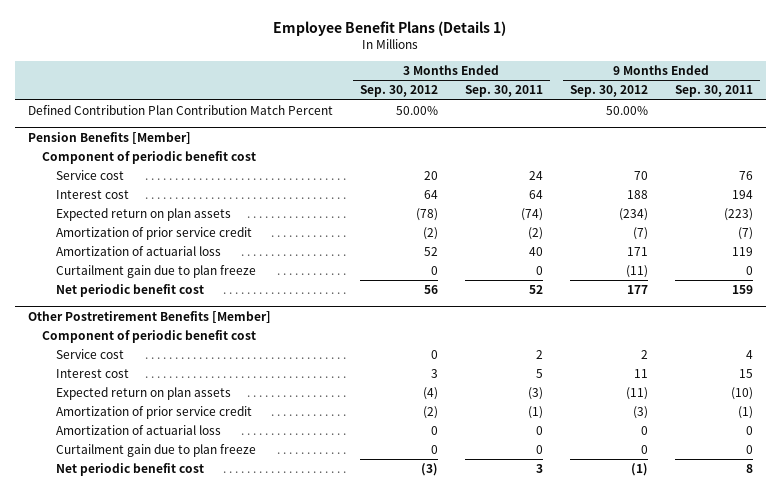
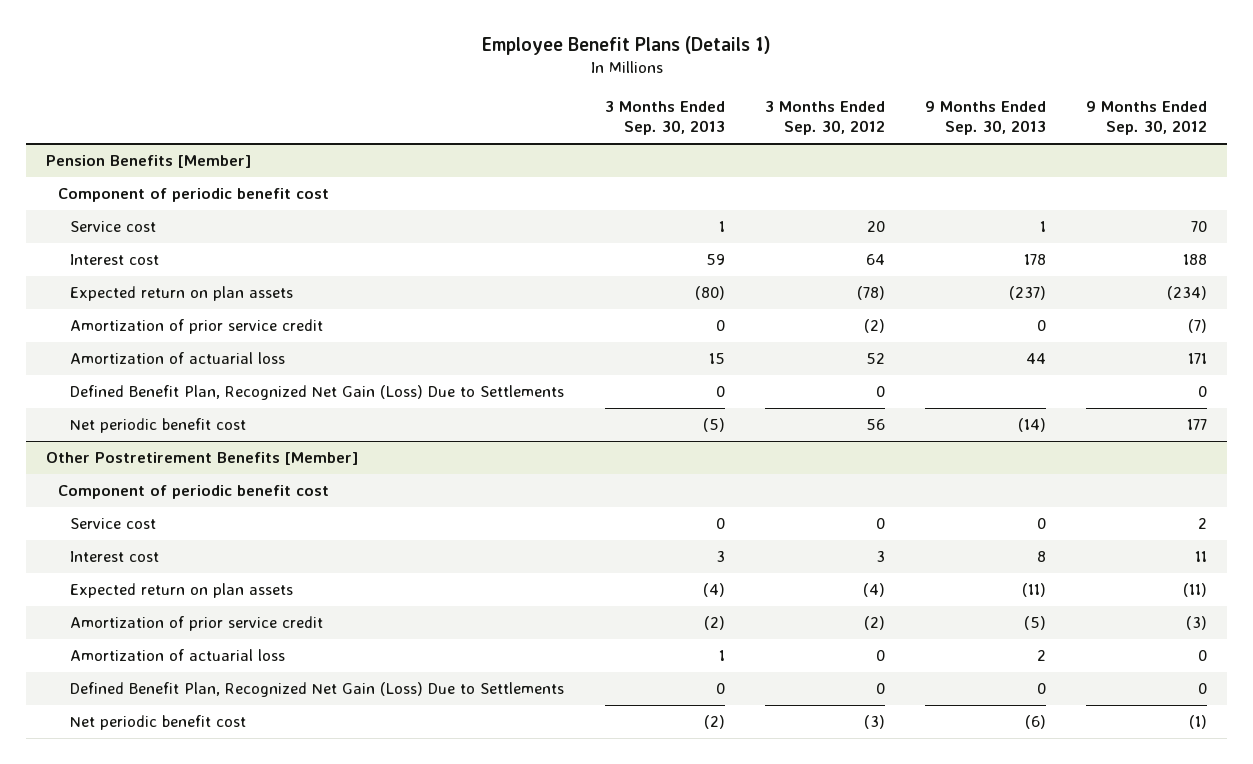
- | 3 Months Ended Sep. 30, 2012 | 3 Months Ended Sep. 30, 2011 | 9 Months Ended Sep. 30, 2012 | 9 Months Ended Sep. 30, 2011
+ | 3 Months Ended Sep. 30, 2013 | 3 Months Ended Sep. 30, 2012 | 9 Months Ended Sep. 30, 2013 | 9 Months Ended Sep. 30, 2012
- Defined Contribution Plan Contribution Match Percent | 50.00% | | 50.00% |
@ Pension Benefits [Member]
- Curtailment gain due to plan freeze | 0 | 0 | (11) | 0
+ Defined Benefit Plan, Recognized Net Gain (Loss) Due to Settlements | 0 | 0 | | 0
@ Other Postretirement Benefits [Member]
- Curtailment gain due to plan freeze | 0 | 0 | 0 | 0
+ Defined Benefit Plan, Recognized Net Gain (Loss) Due to Settlements | 0 | 0 | 0 | 0

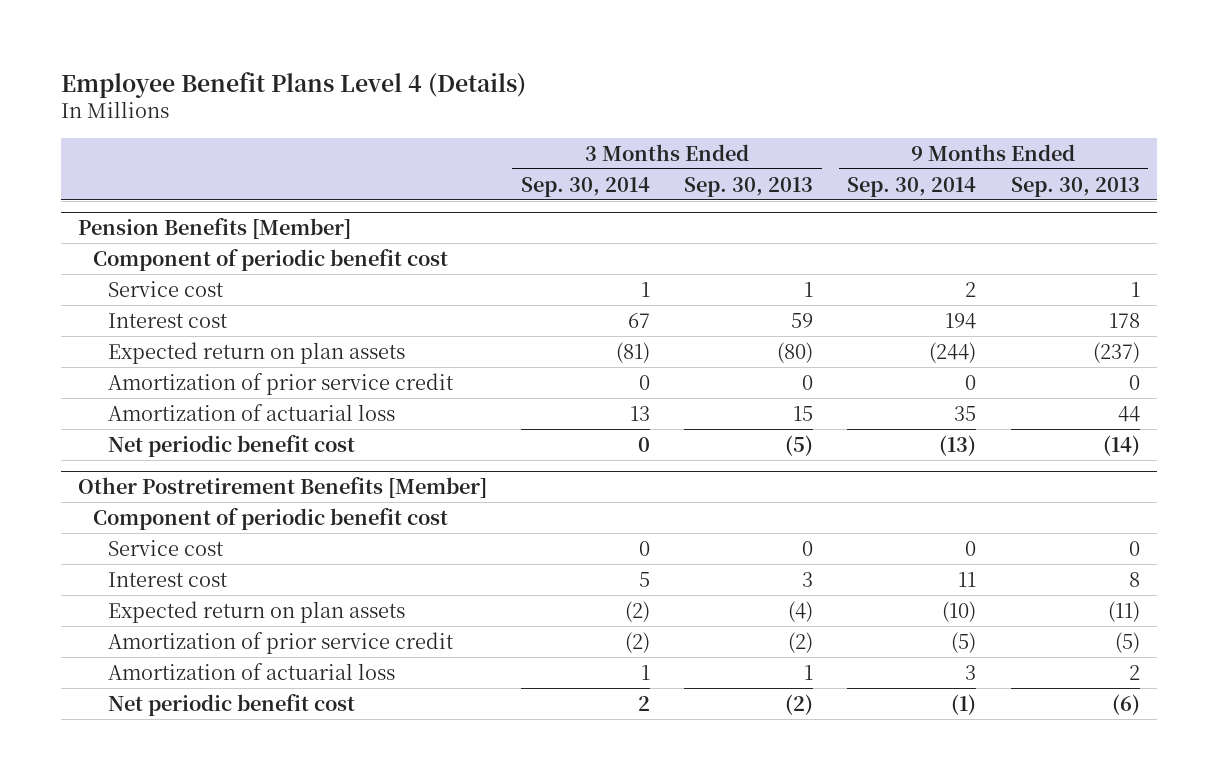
- Employee Benefit Plans (Details 1)
+ Employee Benefit Plans Level 4 (Details)
- | 3 Months Ended Sep. 30, 2013 | 3 Months Ended Sep. 30, 2012 | 9 Months Ended Sep. 30, 2013 | 9 Months Ended Sep. 30, 2012
+ | 3 Months Ended Sep. 30, 2014 | 3 Months Ended Sep. 30, 2013 | 9 Months Ended Sep. 30, 2014 | 9 Months Ended Sep. 30, 2013
@ Pension Benefits [Member]
- Defined Benefit Plan, Recognized Net Gain (Loss) Due to Settlements | 0 | 0 | | 0
@ Other Postretirement Benefits [Member]
- Defined Benefit Plan, Recognized Net Gain (Loss) Due to Settlements | 0 | 0 | 0 | 0

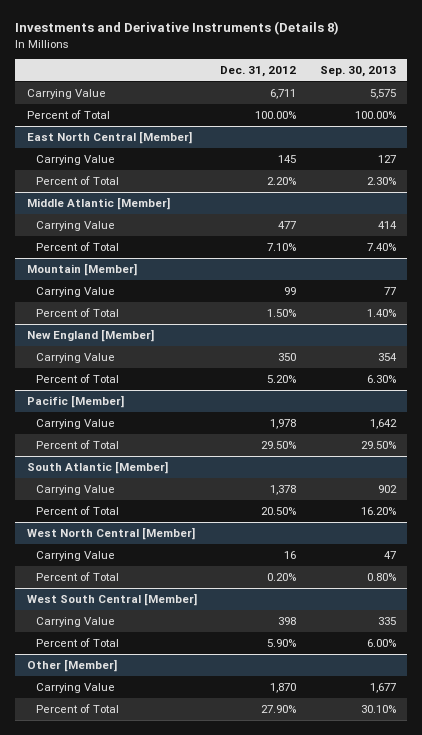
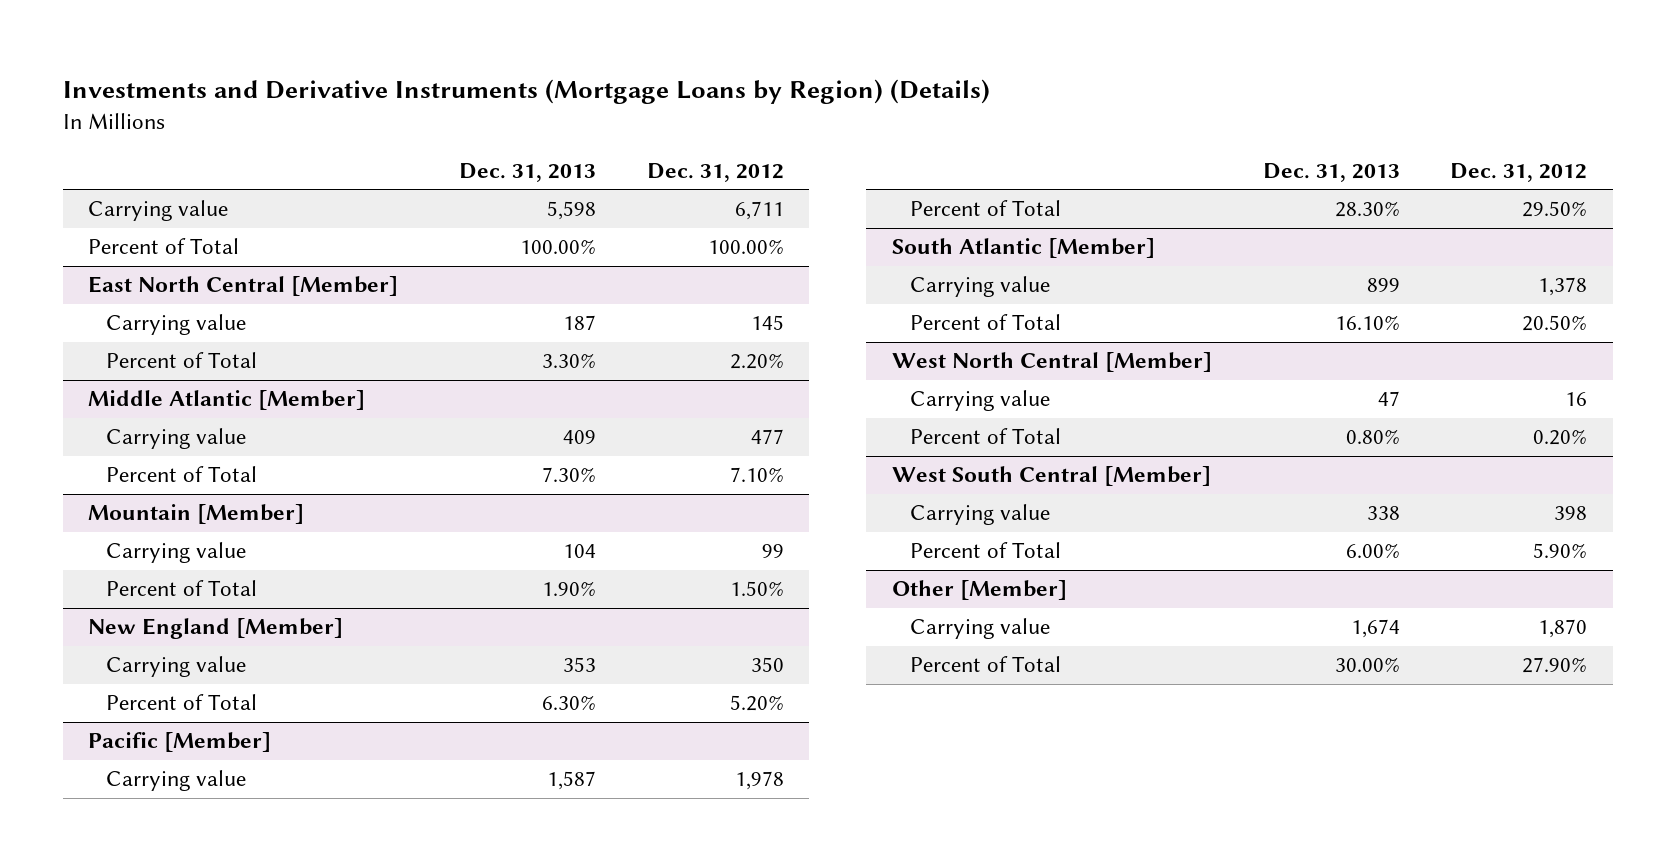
- Investments and Derivative Instruments (Details 8)
+ Investments and Derivative Instruments (Mortgage Loans by Region) (Details)
- | Dec. 31, 2012 | Sep. 30, 2013
+ | Dec. 31, 2013 | Dec. 31, 2012
- Carrying Value | 6,711 | 5,575
+ Carrying value | 5,598 | 6,711
@ East North Central [Member]
- Carrying Value | 145 | 127
+ Carrying value | 187 | 145
@ Middle Atlantic [Member]
- Carrying Value | 477 | 414
+ Carrying value | 409 | 477
@ Mountain [Member]
- Carrying Value | 99 | 77
+ Carrying value | 104 | 99
@ New England [Member]
- Carrying Value | 350 | 354
+ Carrying value | 353 | 350
@ Pacific [Member]
- Carrying Value | 1,978 | 1,642
+ Carrying value | 1,587 | 1,978
@ South Atlantic [Member]
- Carrying Value | 1,378 | 902
+ Carrying value | 899 | 1,378
@ West North Central [Member]
- Carrying Value | 16 | 47
+ Carrying value | 47 | 16
@ West South Central [Member]
- Carrying Value | 398 | 335
+ Carrying value | 338 | 398
@ Other [Member]
- Carrying Value | 1,870 | 1,677
+ Carrying value | 1,674 | 1,870

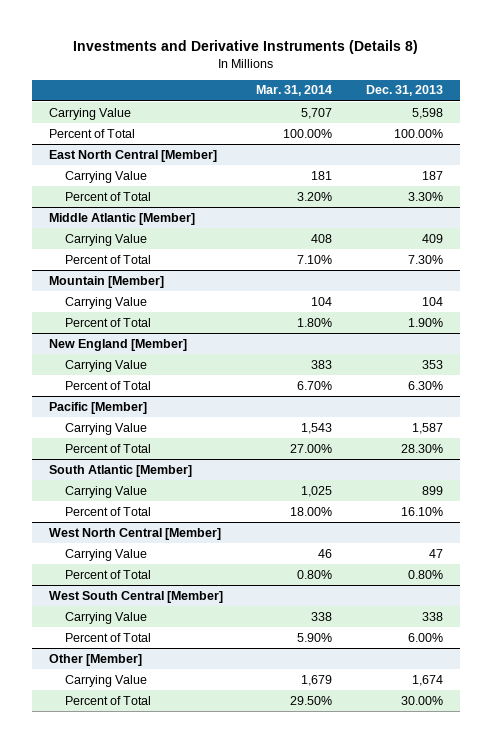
- Investments and Derivative Instruments (Mortgage Loans by Region) (Details)
+ Investments and Derivative Instruments (Details 8)
- | Dec. 31, 2013 | Dec. 31, 2012
+ | Mar. 31, 2014 | Dec. 31, 2013
- Carrying value | 5,598 | 6,711
+ Carrying Value | 5,707 | 5,598
@ East North Central [Member]
- Carrying value | 187 | 145
+ Carrying Value | 181 | 187
@ Middle Atlantic [Member]
- Carrying value | 409 | 477
+ Carrying Value | 408 | 409
@ Mountain [Member]
- Carrying value | 104 | 99
+ Carrying Value | 104 | 104
@ New England [Member]
- Carrying value | 353 | 350
+ Carrying Value | 383 | 353
@ Pacific [Member]
- Carrying value | 1,587 | 1,978
+ Carrying Value | 1,543 | 1,587
@ South Atlantic [Member]
- Carrying value | 899 | 1,378
+ Carrying Value | 1,025 | 899
@ West North Central [Member]
- Carrying value | 47 | 16
+ Carrying Value | 46 | 47
@ West South Central [Member]
- Carrying value | 338 | 398
+ Carrying Value | 338 | 338
@ Other [Member]
- Carrying value | 1,674 | 1,870
+ Carrying Value | 1,679 | 1,674

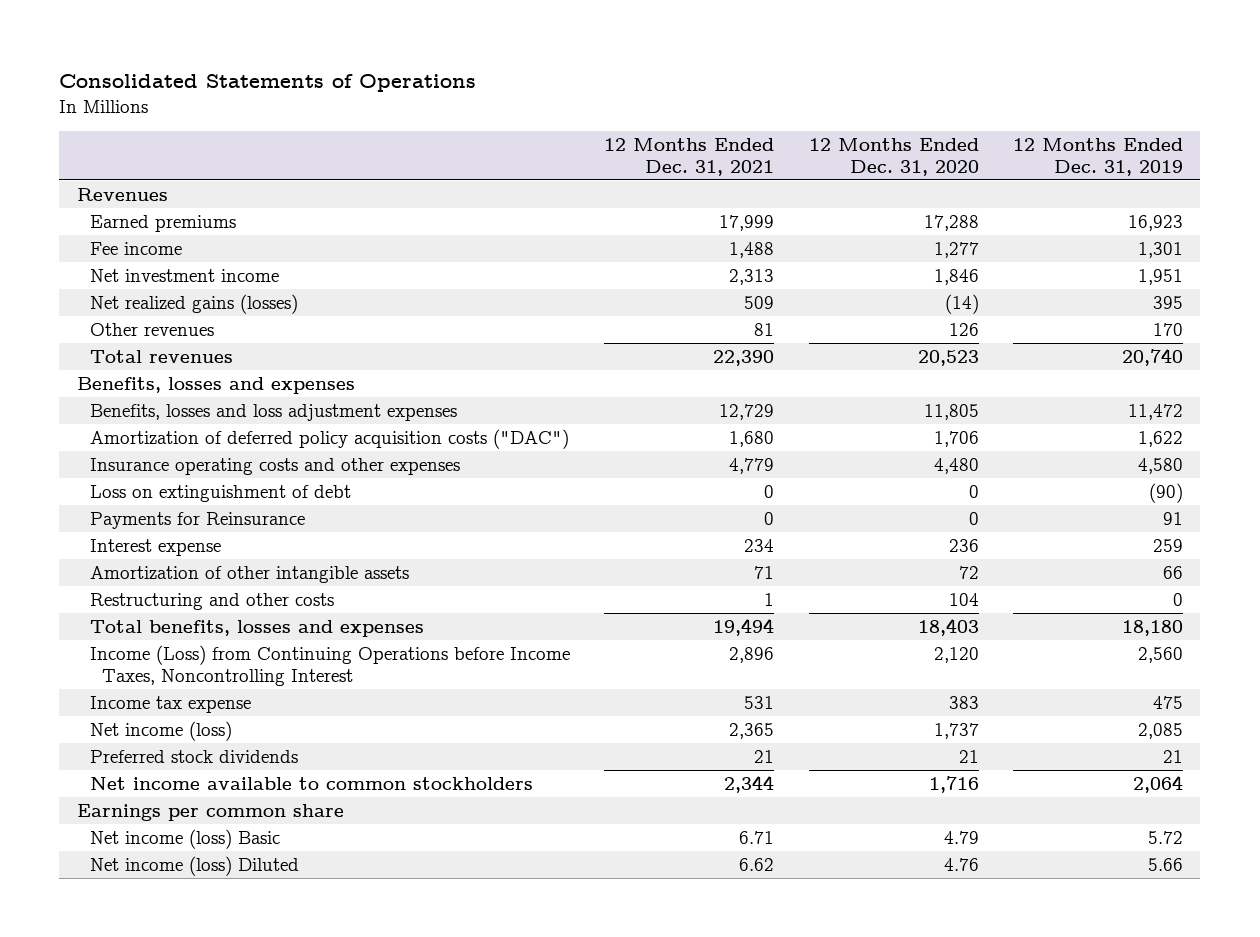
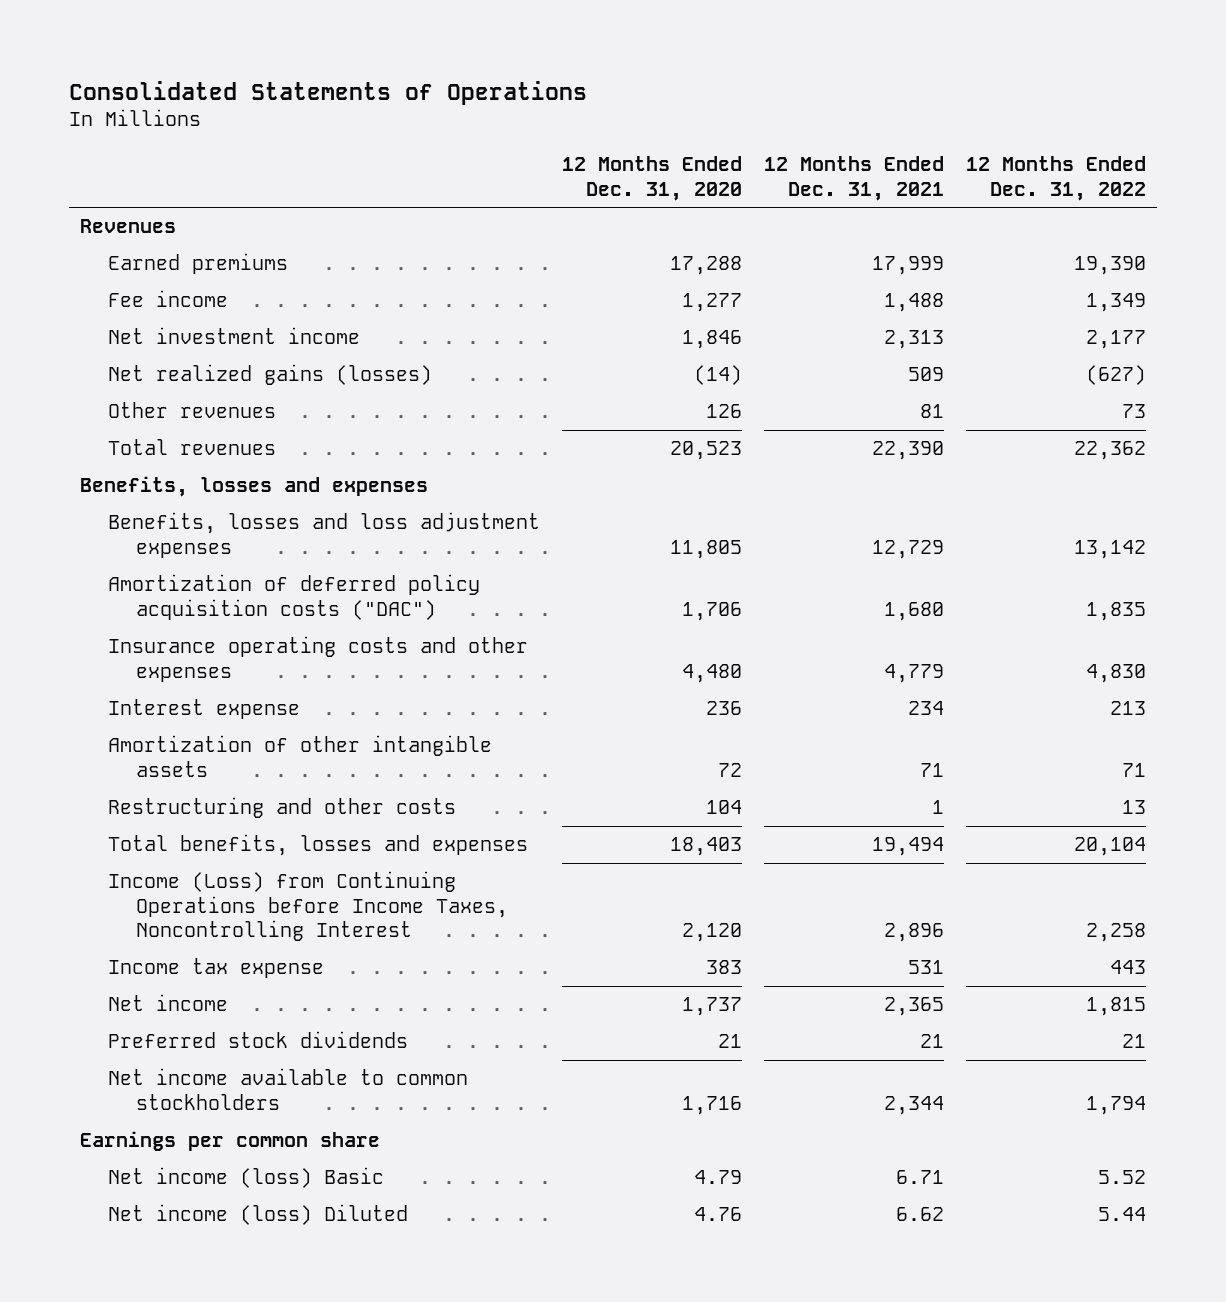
- | 12 Months Ended Dec. 31, 2021 | 12 Months Ended Dec. 31, 2020 | 12 Months Ended Dec. 31, 2019
+ | 12 Months Ended Dec. 31, 2020 | 12 Months Ended Dec. 31, 2021 | 12 Months Ended Dec. 31, 2022
- Loss on extinguishment of debt | 0 | 0 | (90)
- Payments for Reinsurance | 0 | 0 | 91
- Net income (loss) | 2,365 | 1,737 | 2,085
+ Net income | 1,737 | 2,365 | 1,815

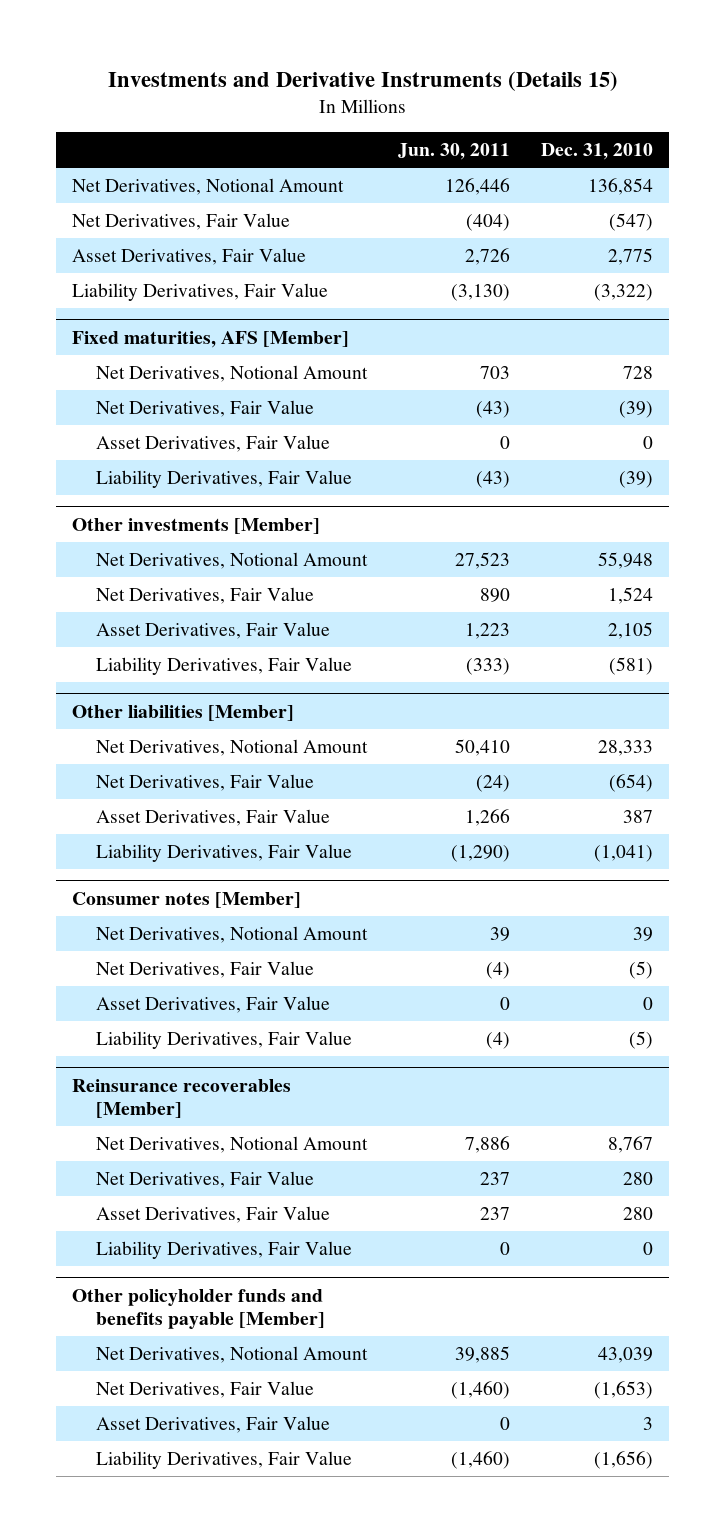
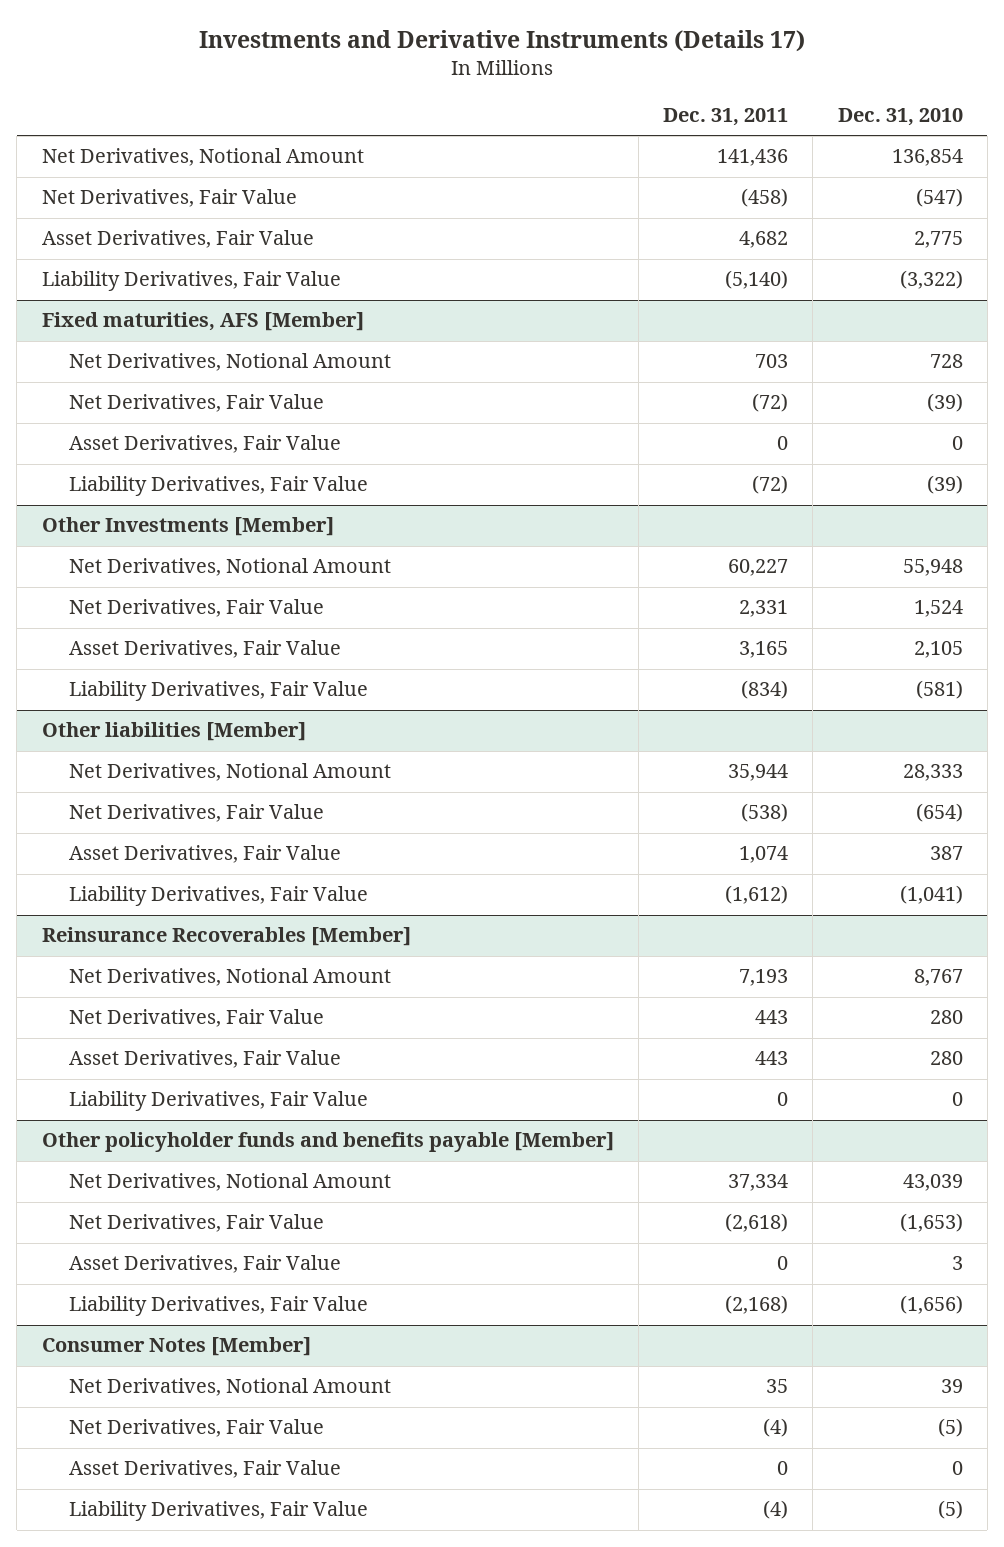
- Investments and Derivative Instruments (Details 15)
+ Investments and Derivative Instruments (Details 17)
- | Jun. 30, 2011 | Dec. 31, 2010
+ | Dec. 31, 2011 | Dec. 31, 2010
- Other investments [Member]
+ Other Investments [Member]
- Consumer notes [Member]
- Net Derivatives, Notional Amount | 39 | 39
- Net Derivatives, Fair Value | (4) | (5)
- Asset Derivatives, Fair Value | 0 | 0
- Liability Derivatives, Fair Value | (4) | (5)
- Reinsurance recoverables [Member]
+ Reinsurance Recoverables [Member]
+ Consumer Notes [Member]
+ Net Derivatives, Notional Amount | 35 | 39
+ Net Derivatives, Fair Value | (4) | (5)
+ Asset Derivatives, Fair Value | 0 | 0
+ Liability Derivatives, Fair Value | (4) | (5)

